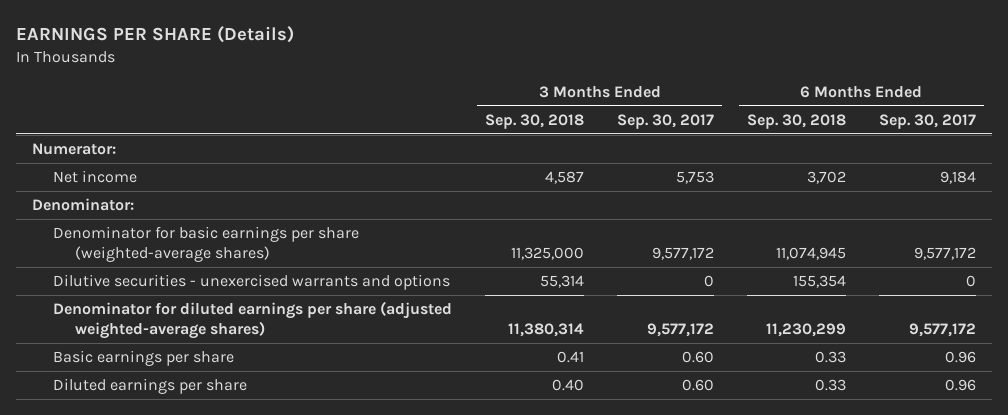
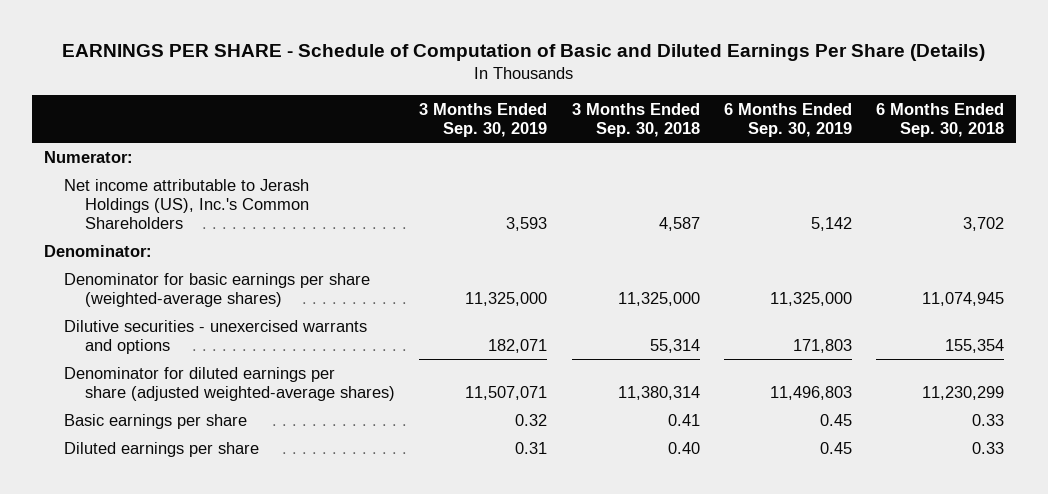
- EARNINGS PER SHARE (Details)
+ EARNINGS PER SHARE - Schedule of Computation of Basic and Diluted Earnings Per Share (Details)
- | 3 Months Ended Sep. 30, 2018 | 3 Months Ended Sep. 30, 2017 | 6 Months Ended Sep. 30, 2018 | 6 Months Ended Sep. 30, 2017
+ | 3 Months Ended Sep. 30, 2019 | 3 Months Ended Sep. 30, 2018 | 6 Months Ended Sep. 30, 2019 | 6 Months Ended Sep. 30, 2018
- Net income | 4,587 | 5,753 | 3,702 | 9,184
+ Net income attributable to Jerash Holdings (US), Inc.'s Common Shareholders | 3,593 | 4,587 | 5,142 | 3,702

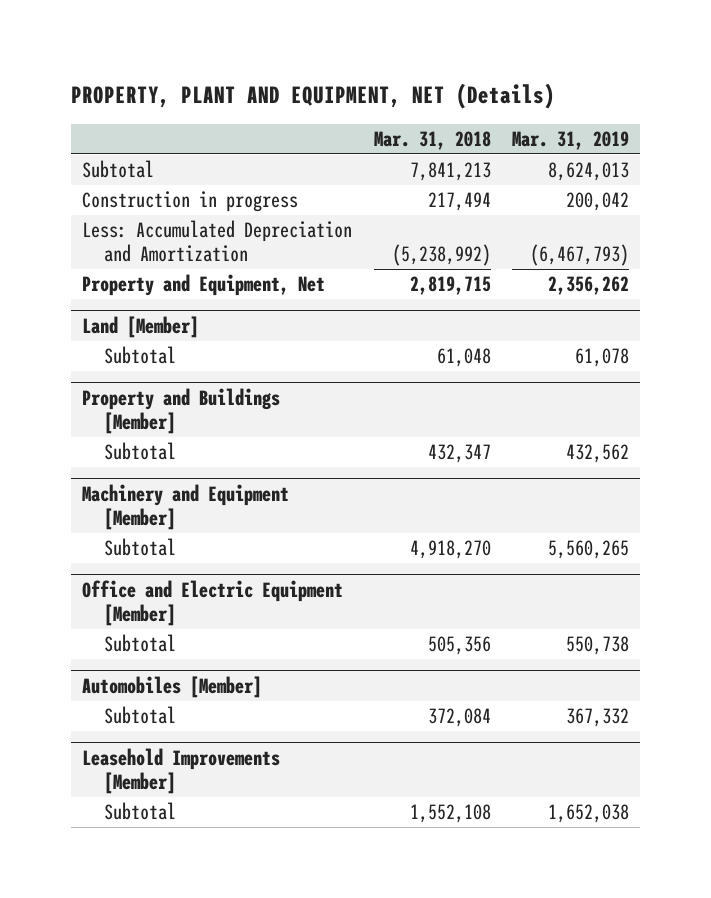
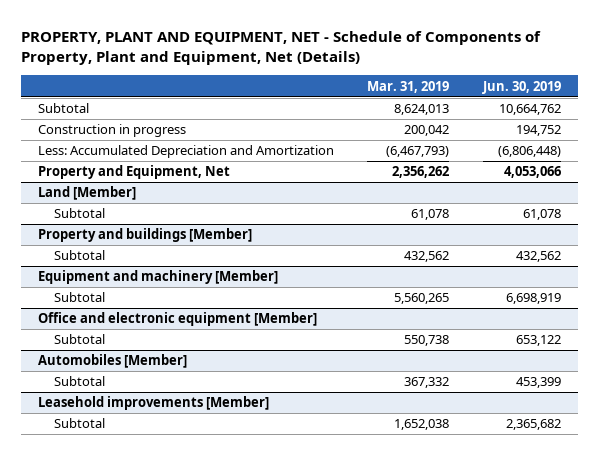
- PROPERTY, PLANT AND EQUIPMENT, NET (Details)
+ PROPERTY, PLANT AND EQUIPMENT, NET - Schedule of Components of Property, Plant and Equipment, Net (Details)
- | Mar. 31, 2018 | Mar. 31, 2019
+ | Mar. 31, 2019 | Jun. 30, 2019
- Property and Buildings [Member]
+ Property and buildings [Member]
- Machinery and Equipment [Member]
+ Equipment and machinery [Member]
- Office and Electric Equipment [Member]
+ Office and electronic equipment [Member]
- Leasehold Improvements [Member]
+ Leasehold improvements [Member]

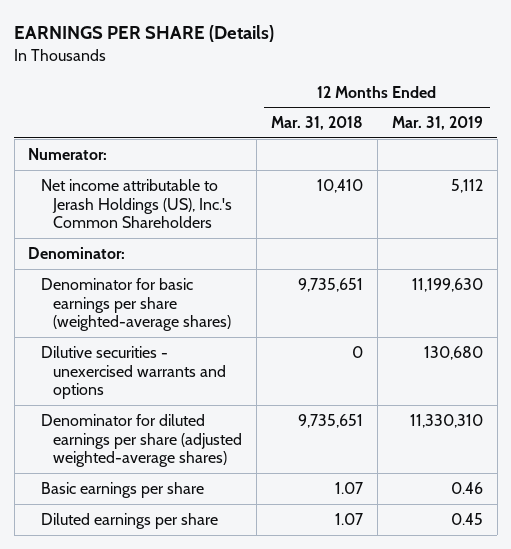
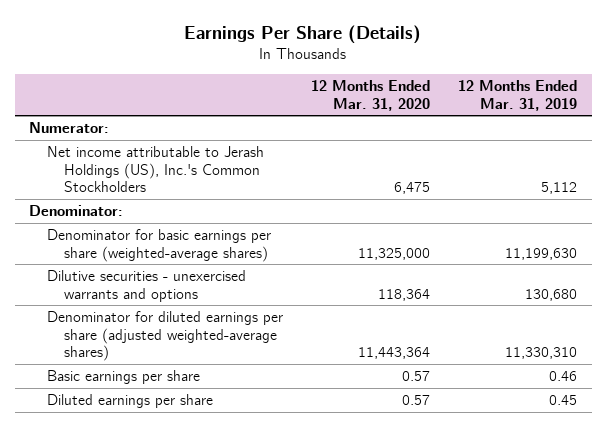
- EARNINGS PER SHARE (Details)
+ Earnings Per Share (Details)
- | 12 Months Ended Mar. 31, 2018 | 12 Months Ended Mar. 31, 2019
+ | 12 Months Ended Mar. 31, 2020 | 12 Months Ended Mar. 31, 2019
- Net income attributable to Jerash Holdings (US), Inc.'s Common Shareholders | 10,410 | 5,112
+ Net income attributable to Jerash Holdings (US), Inc.'s Common Stockholders | 6,475 | 5,112

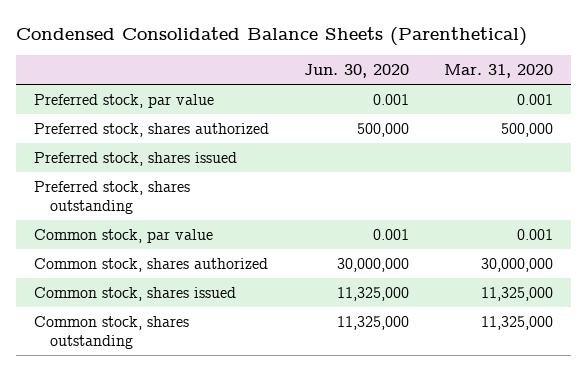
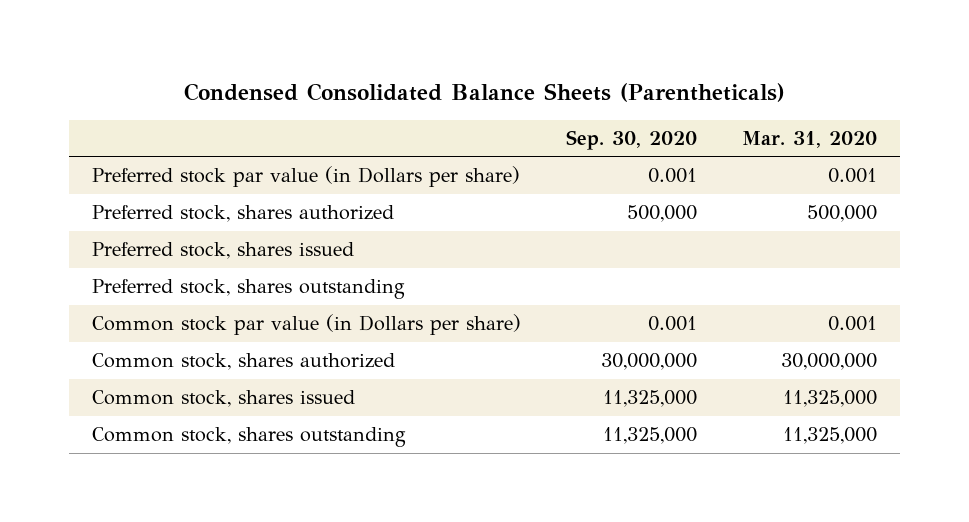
- Condensed Consolidated Balance Sheets (Parenthetical)
+ Condensed Consolidated Balance Sheets (Parentheticals)
- | Jun. 30, 2020 | Mar. 31, 2020
+ | Sep. 30, 2020 | Mar. 31, 2020
- Preferred stock, par value | 0.001 | 0.001
+ Preferred stock par value (in Dollars per share) | 0.001 | 0.001
- Common stock, par value | 0.001 | 0.001
+ Common stock par value (in Dollars per share) | 0.001 | 0.001

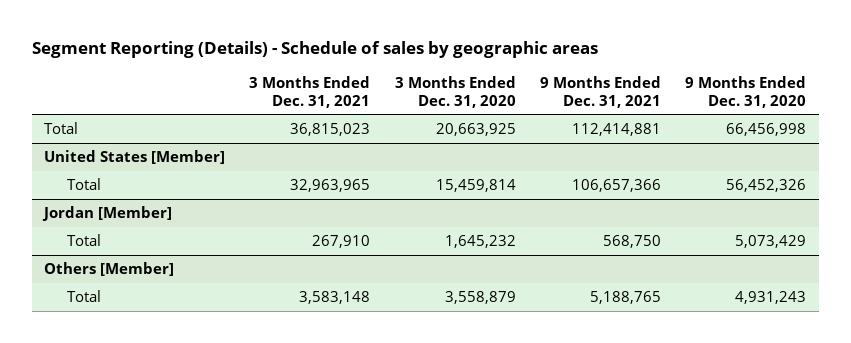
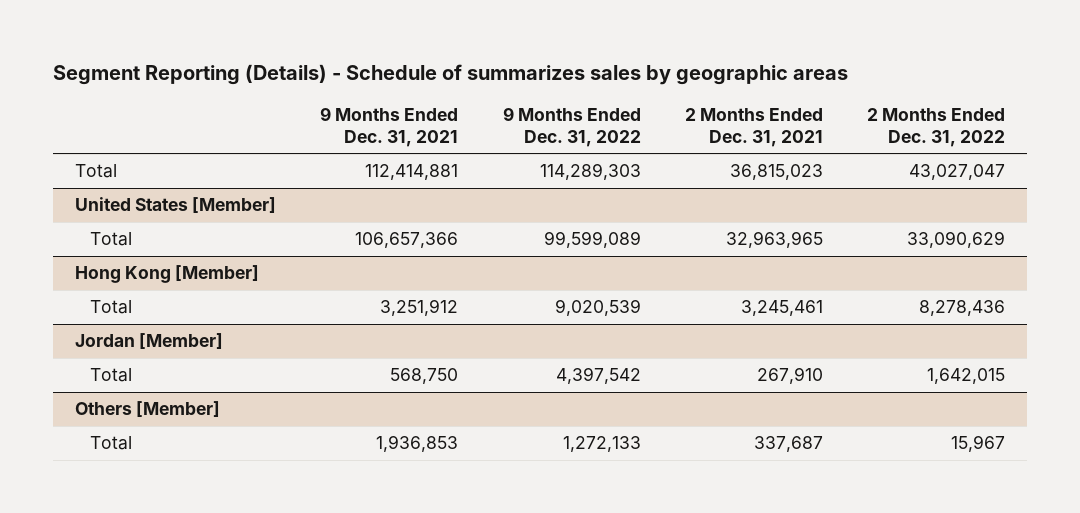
- Segment Reporting (Details) - Schedule of sales by geographic areas
+ Segment Reporting (Details) - Schedule of summarizes sales by geographic areas
- | 3 Months Ended Dec. 31, 2021 | 3 Months Ended Dec. 31, 2020 | 9 Months Ended Dec. 31, 2021 | 9 Months Ended Dec. 31, 2020
+ | 9 Months Ended Dec. 31, 2021 | 9 Months Ended Dec. 31, 2022 | 2 Months Ended Dec. 31, 2021 | 2 Months Ended Dec. 31, 2022
+ Hong Kong [Member]
+ Total | 3,251,912 | 9,020,539 | 3,245,461 | 8,278,436
@ Others [Member]
- Total | 3,583,148 | 3,558,879 | 5,188,765 | 4,931,243
+ Total | 1,936,853 | 1,272,133 | 337,687 | 15,967

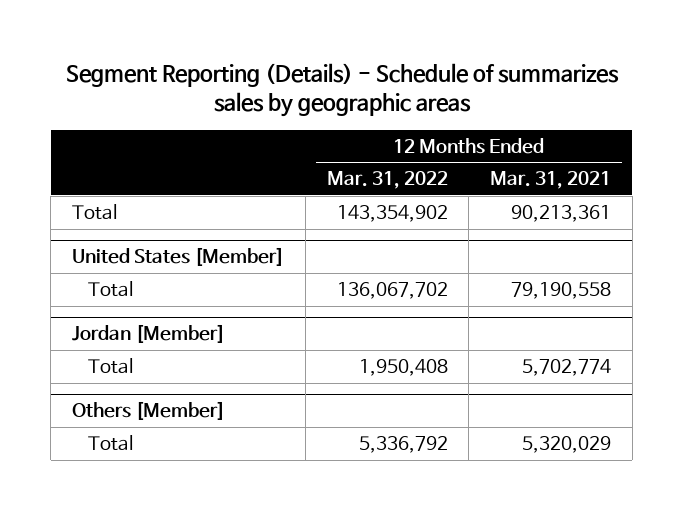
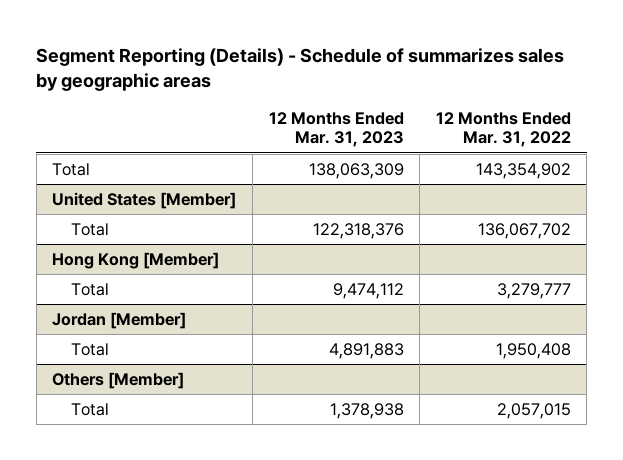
- | 12 Months Ended Mar. 31, 2022 | 12 Months Ended Mar. 31, 2021
+ | 12 Months Ended Mar. 31, 2023 | 12 Months Ended Mar. 31, 2022
+ Hong Kong [Member]
+ Total | 9,474,112 | 3,279,777
@ Others [Member]
- Total | 5,336,792 | 5,320,029
+ Total | 1,378,938 | 2,057,015

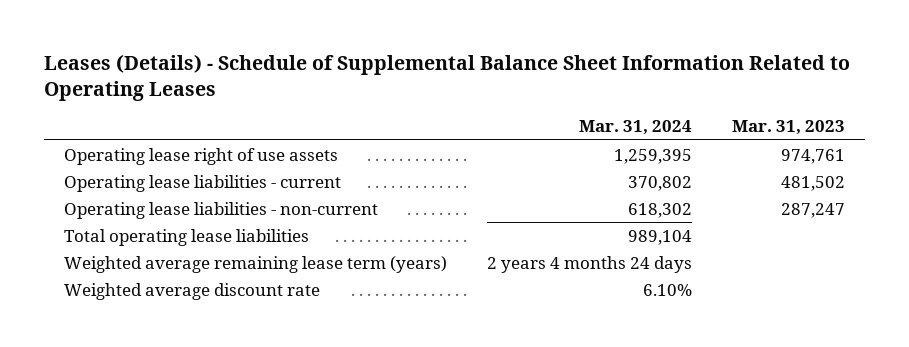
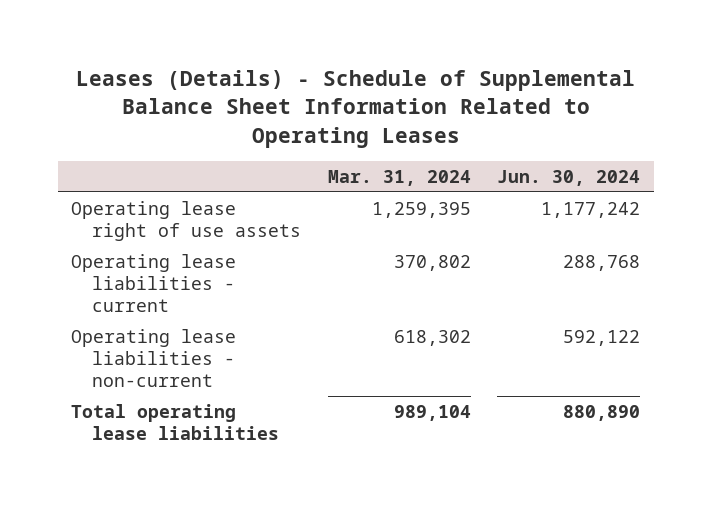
- | Mar. 31, 2024 | Mar. 31, 2023
+ | Mar. 31, 2024 | Jun. 30, 2024
- Weighted average remaining lease term (years) | 2 years 4 months 24 days |
- Weighted average discount rate | 6.10% |

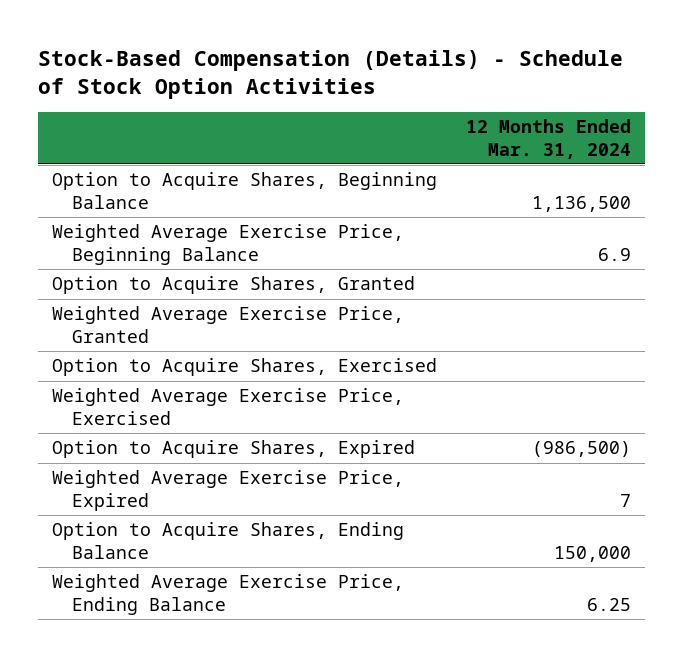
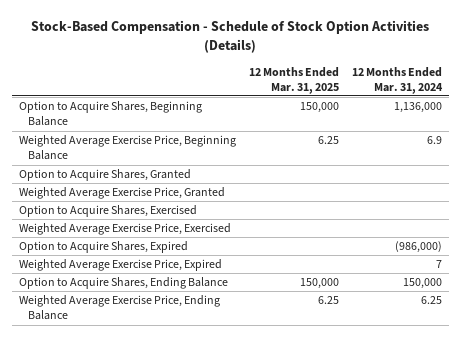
- Stock-Based Compensation (Details) - Schedule of Stock Option Activities
+ Stock-Based Compensation - Schedule of Stock Option Activities (Details)
- | 12 Months Ended Mar. 31, 2024
+ | 12 Months Ended Mar. 31, 2025 | 12 Months Ended Mar. 31, 2024
- Option to Acquire Shares, Beginning Balance | 1,136,500
+ Option to Acquire Shares, Beginning Balance | 150,000 | 1,136,000
- Option to Acquire Shares, Expired | (986,500)
+ Option to Acquire Shares, Expired | | (986,000)

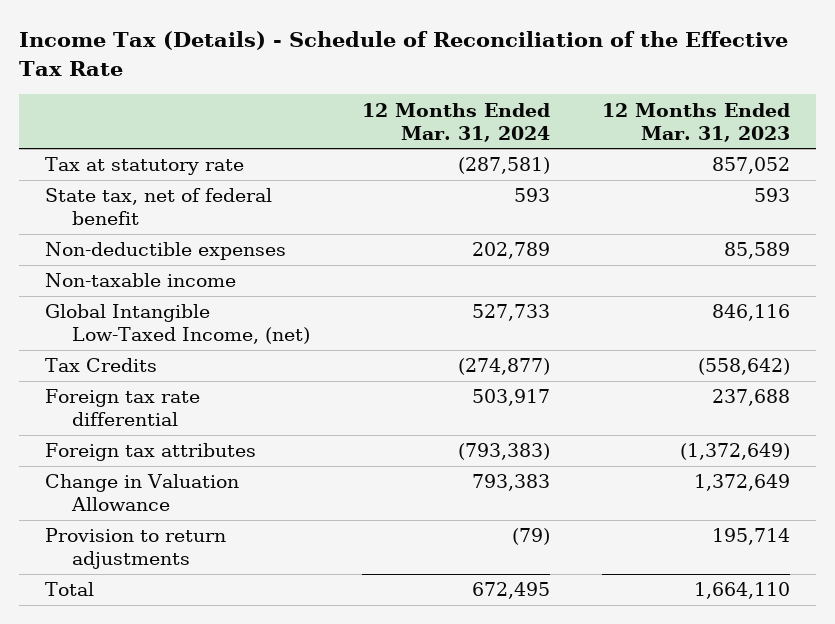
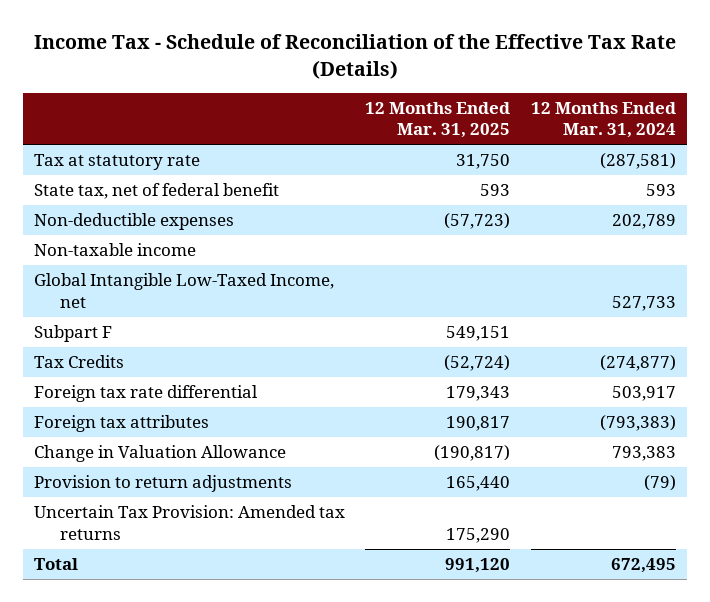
- Income Tax (Details) - Schedule of Reconciliation of the Effective Tax Rate
+ Income Tax - Schedule of Reconciliation of the Effective Tax Rate (Details)
- | 12 Months Ended Mar. 31, 2024 | 12 Months Ended Mar. 31, 2023
+ | 12 Months Ended Mar. 31, 2025 | 12 Months Ended Mar. 31, 2024
- Global Intangible Low-Taxed Income, (net) | 527,733 | 846,116
+ Global Intangible Low-Taxed Income, net | | 527,733
+ Subpart F | 549,151 |
+ Uncertain Tax Provision: Amended tax returns | 175,290 |

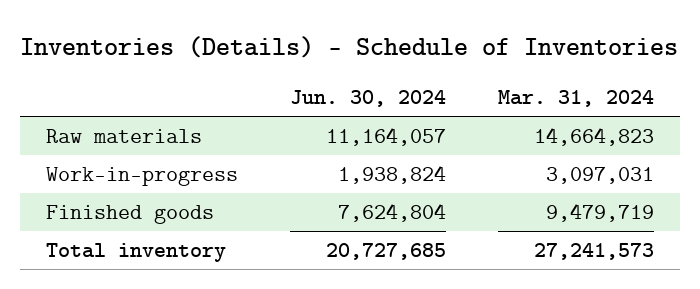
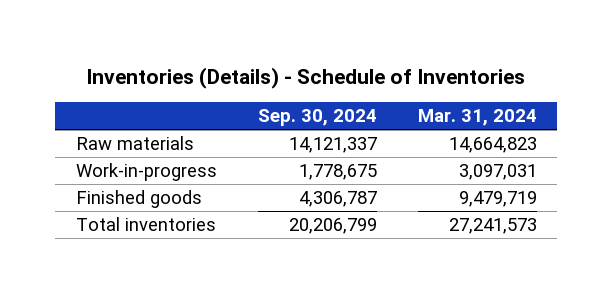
- | Jun. 30, 2024 | Mar. 31, 2024
+ | Sep. 30, 2024 | Mar. 31, 2024
- Total inventory | 20,727,685 | 27,241,573
+ Total inventories | 20,206,799 | 27,241,573

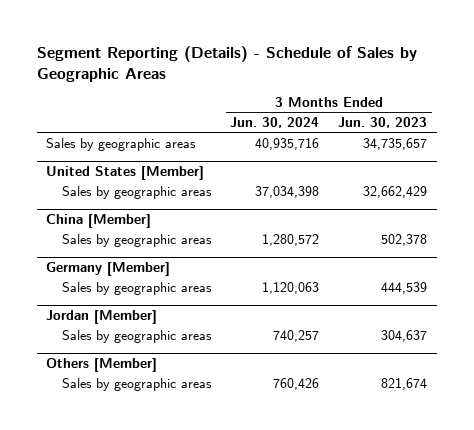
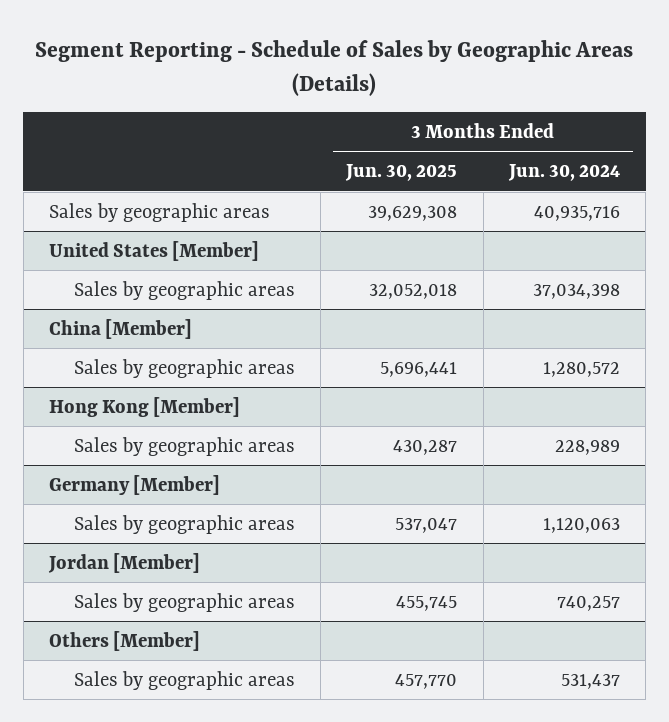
- Segment Reporting (Details) - Schedule of Sales by Geographic Areas
+ Segment Reporting - Schedule of Sales by Geographic Areas (Details)
- | 3 Months Ended Jun. 30, 2024 | 3 Months Ended Jun. 30, 2023
+ | 3 Months Ended Jun. 30, 2025 | 3 Months Ended Jun. 30, 2024
+ Hong Kong [Member]
+ Sales by geographic areas | 430,287 | 228,989
@ Others [Member]
- Sales by geographic areas | 760,426 | 821,674
+ Sales by geographic areas | 457,770 | 531,437

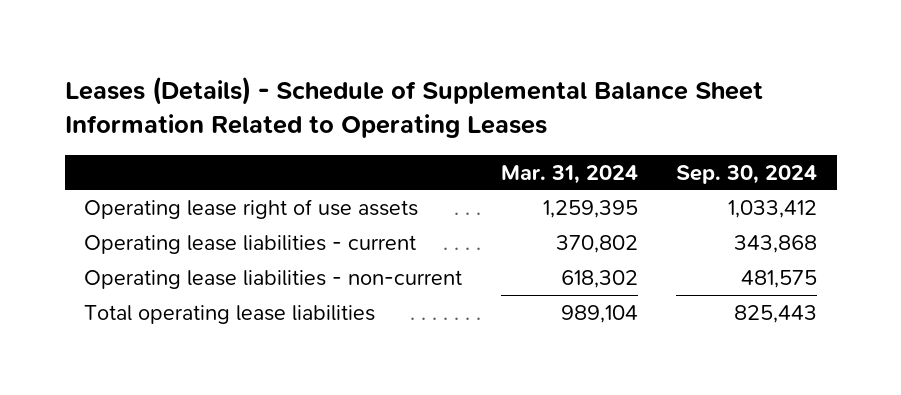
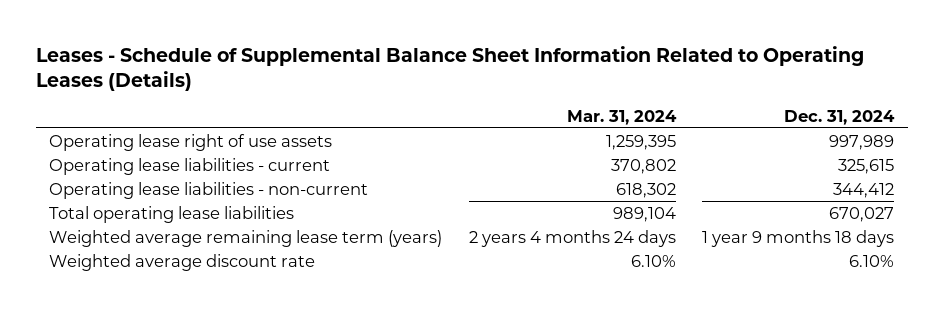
- Leases (Details) - Schedule of Supplemental Balance Sheet Information Related to Operating Leases
+ Leases - Schedule of Supplemental Balance Sheet Information Related to Operating Leases (Details)
- | Mar. 31, 2024 | Sep. 30, 2024
+ | Mar. 31, 2024 | Dec. 31, 2024
+ Weighted average remaining lease term (years) | 2 years 4 months 24 days | 1 year 9 months 18 days
+ Weighted average discount rate | 6.10% | 6.10%

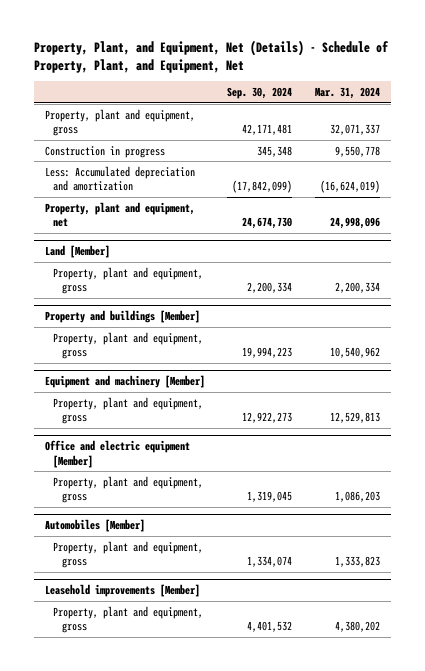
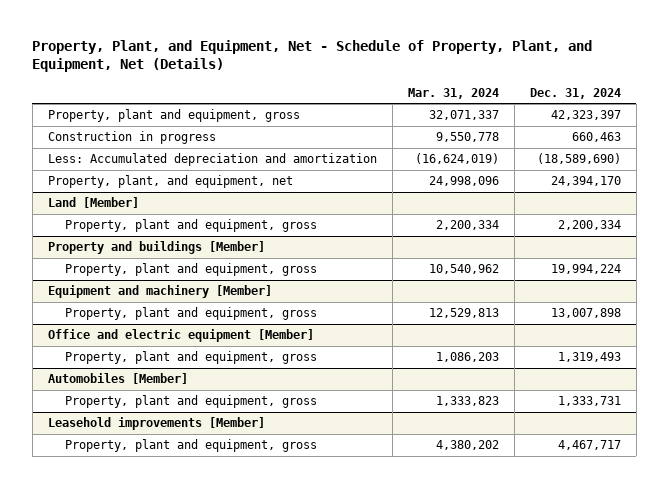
- Property, Plant, and Equipment, Net (Details) - Schedule of Property, Plant, and Equipment, Net
+ Property, Plant, and Equipment, Net - Schedule of Property, Plant, and Equipment, Net (Details)
- | Sep. 30, 2024 | Mar. 31, 2024
+ | Mar. 31, 2024 | Dec. 31, 2024
- Property, plant and equipment, net | 24,674,730 | 24,998,096
+ Property, plant, and equipment, net | 24,998,096 | 24,394,170

